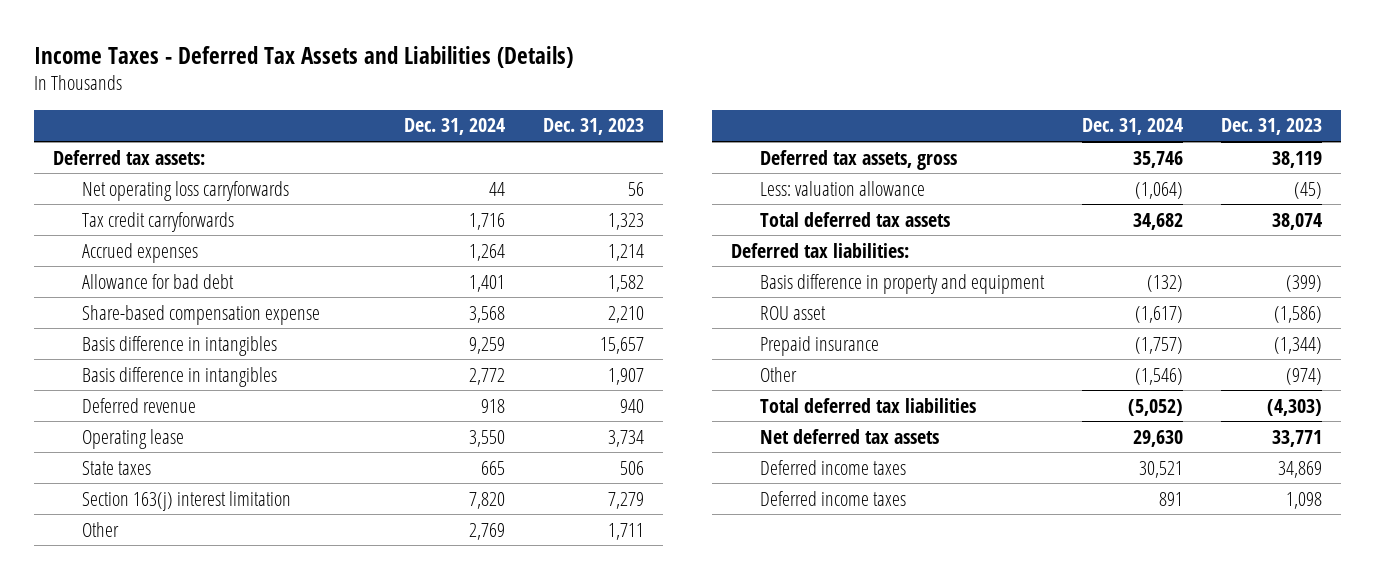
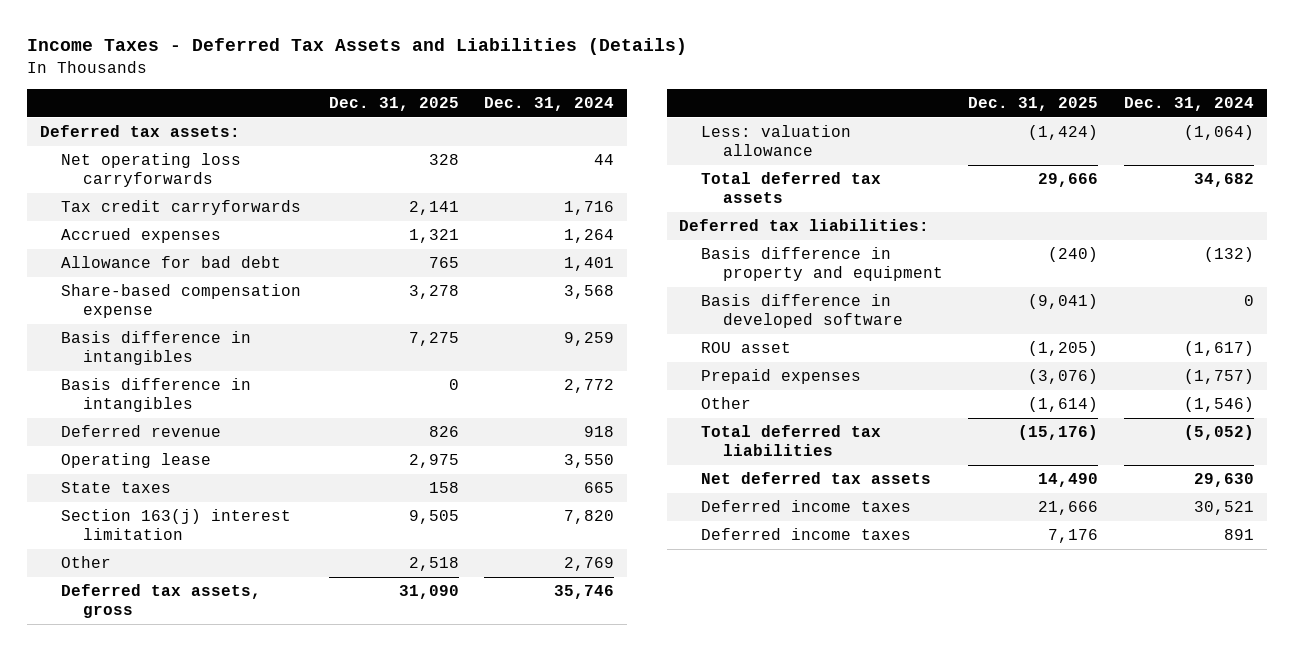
- | Dec. 31, 2024 | Dec. 31, 2023
+ | Dec. 31, 2025 | Dec. 31, 2024
+ Basis difference in developed software | (9,041) | 0
- Prepaid insurance | (1,757) | (1,344)
+ Prepaid expenses | (3,076) | (1,757)

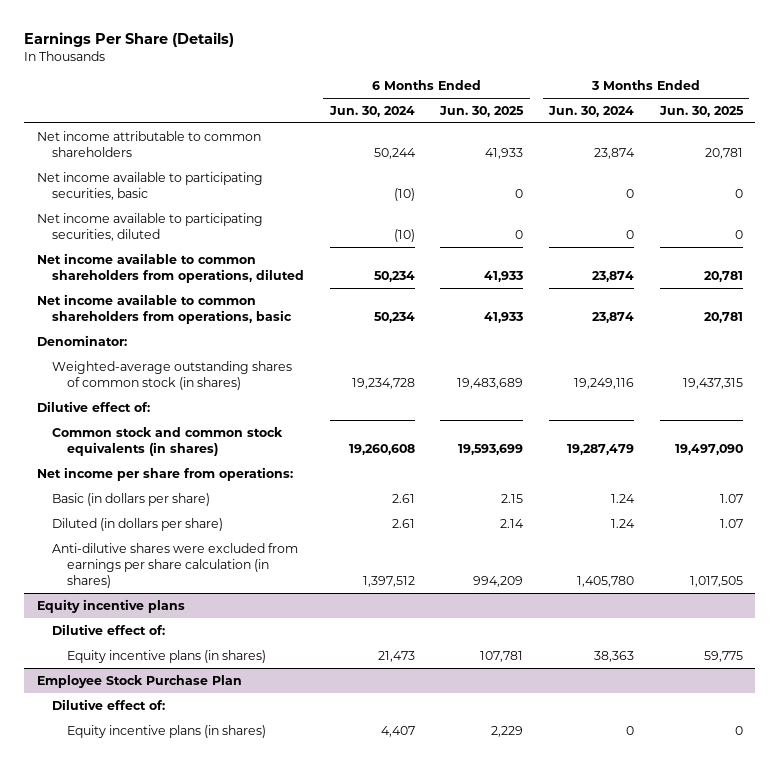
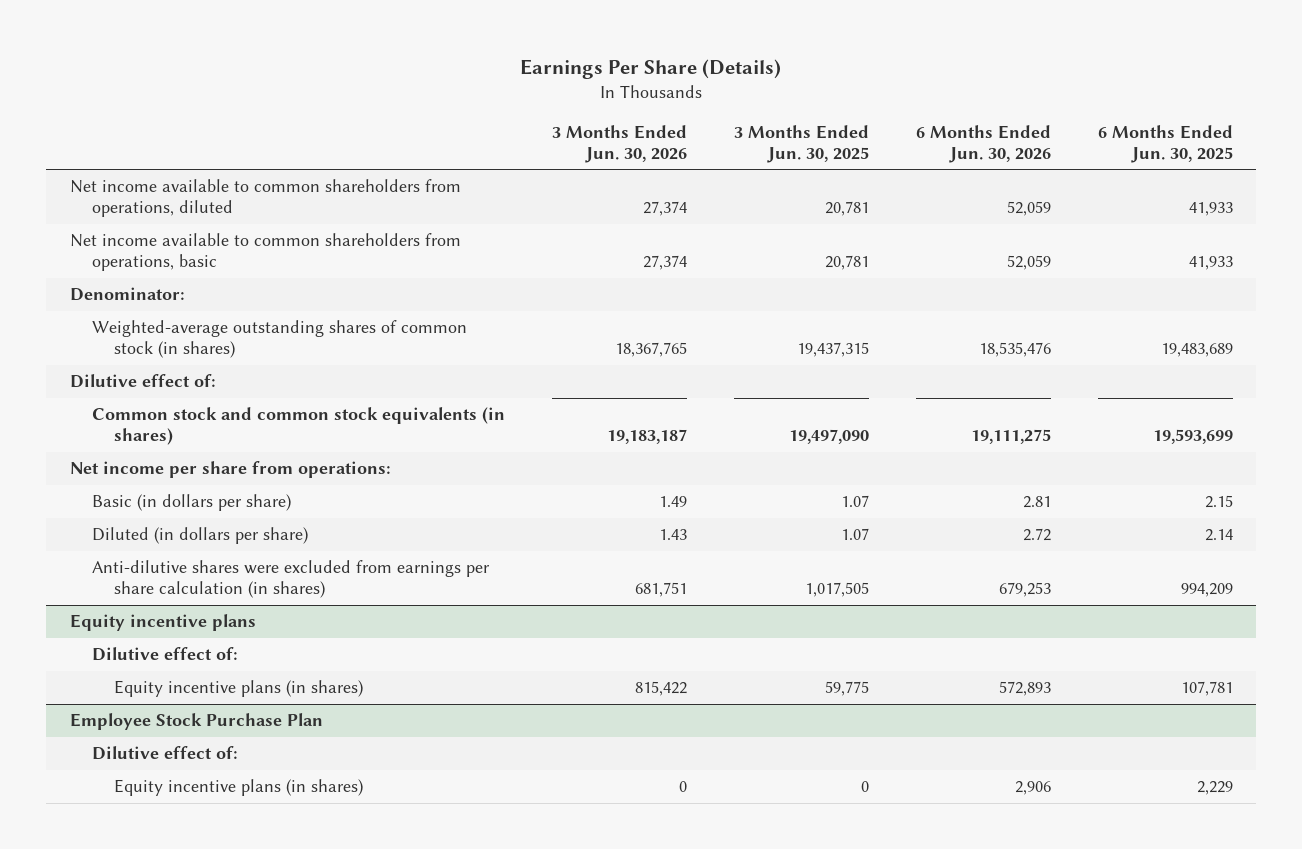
- | 6 Months Ended Jun. 30, 2024 | 6 Months Ended Jun. 30, 2025 | 3 Months Ended Jun. 30, 2024 | 3 Months Ended Jun. 30, 2025
+ | 3 Months Ended Jun. 30, 2026 | 3 Months Ended Jun. 30, 2025 | 6 Months Ended Jun. 30, 2026 | 6 Months Ended Jun. 30, 2025
- Net income attributable to common shareholders | 50,244 | 41,933 | 23,874 | 20,781
- Net income available to participating securities, basic | (10) | 0 | 0 | 0
- Net income available to participating securities, diluted | (10) | 0 | 0 | 0

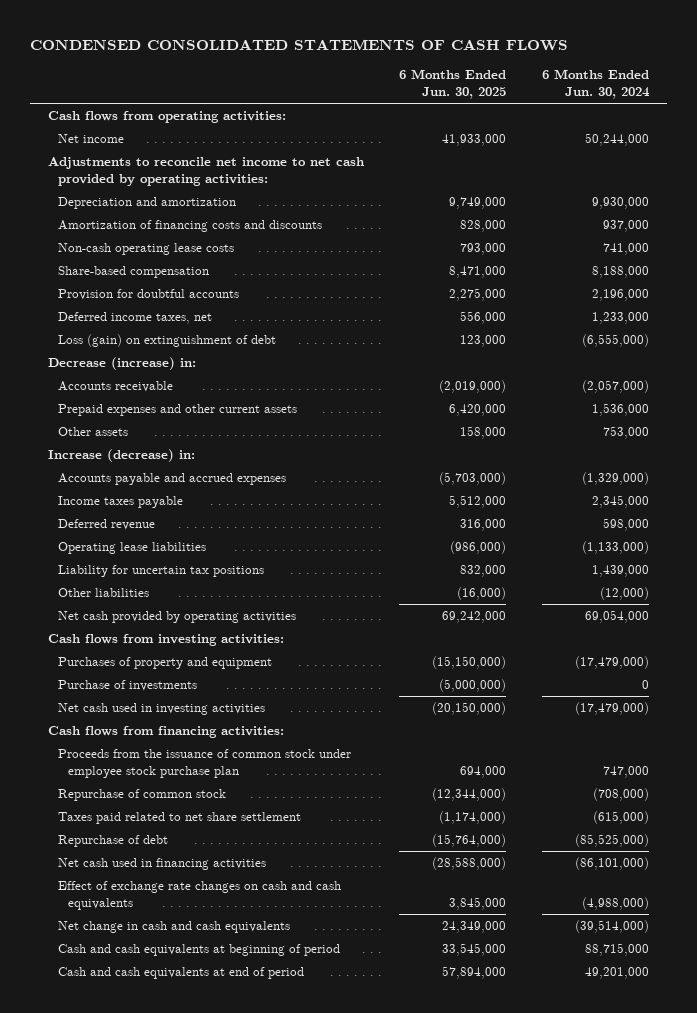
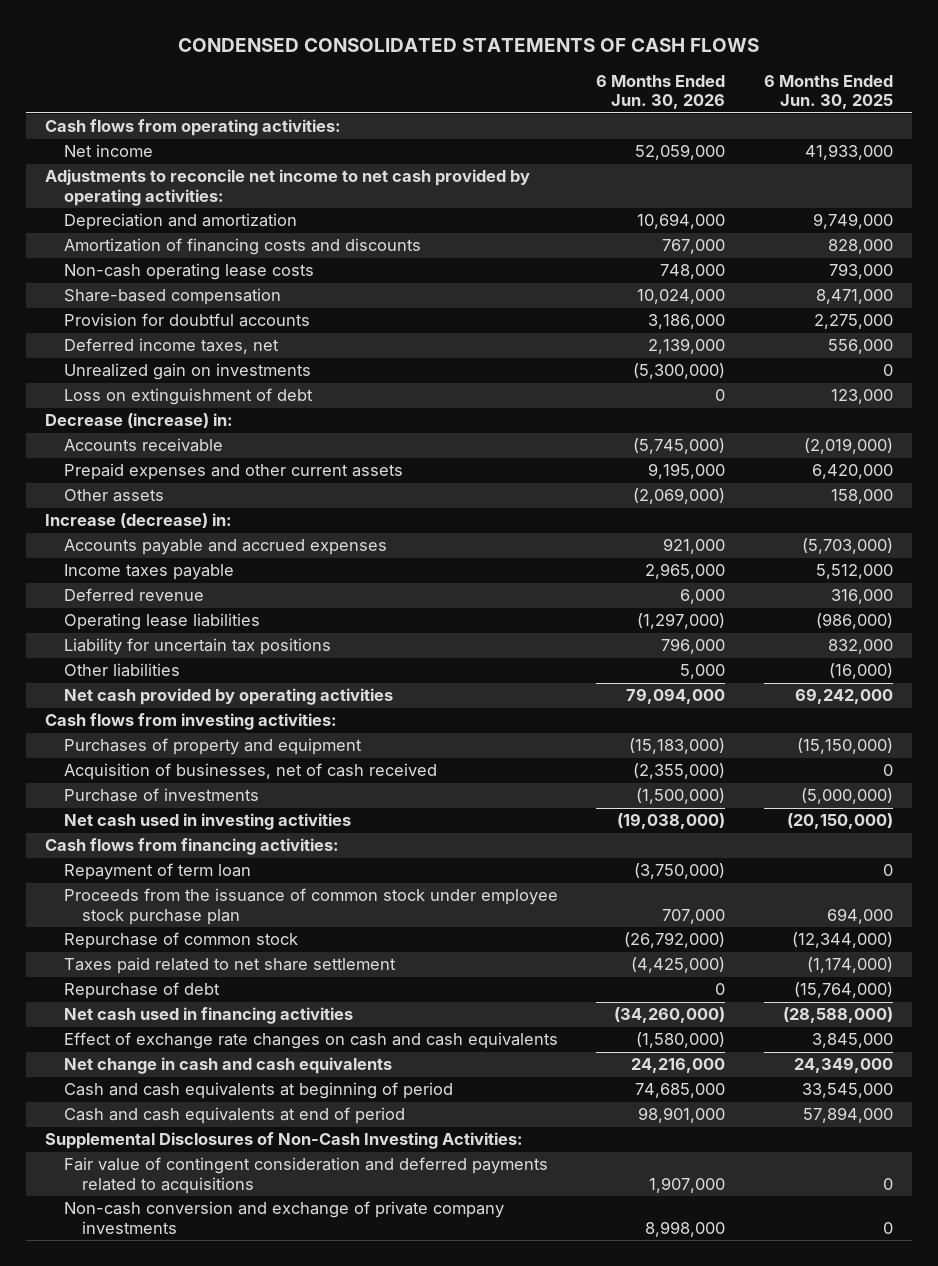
- | 6 Months Ended Jun. 30, 2025 | 6 Months Ended Jun. 30, 2024
+ | 6 Months Ended Jun. 30, 2026 | 6 Months Ended Jun. 30, 2025
- Loss (gain) on extinguishment of debt | 123,000 | (6,555,000)
+ Unrealized gain on investments | (5,300,000) | 0
+ Loss on extinguishment of debt | 0 | 123,000
+ Acquisition of businesses, net of cash received | (2,355,000) | 0
+ Repayment of term loan | (3,750,000) | 0
+ Supplemental Disclosures of Non-Cash Investing Activities:
+ Fair value of contingent consideration and deferred payments related to acquisitions | 1,907,000 | 0
+ Non-cash conversion and exchange of private company investments | 8,998,000 | 0

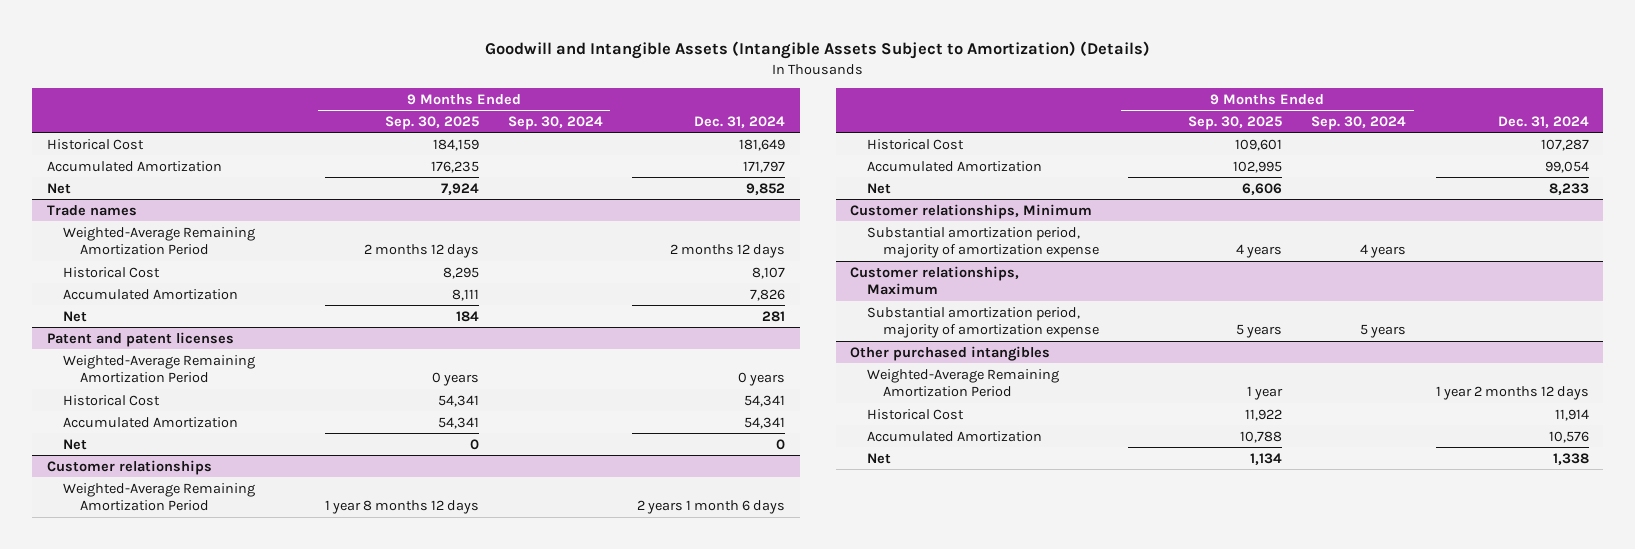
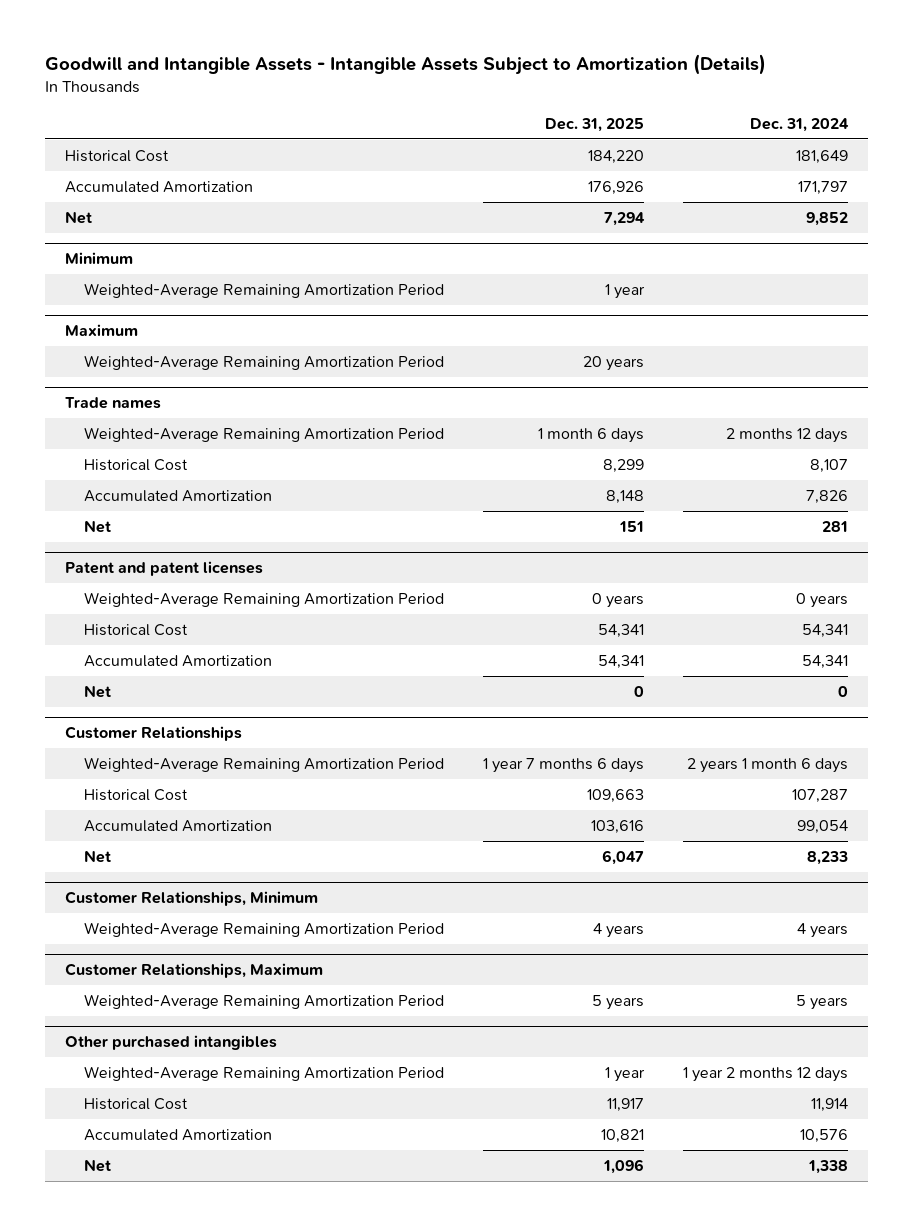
- Goodwill and Intangible Assets (Intangible Assets Subject to Amortization) (Details)
+ Goodwill and Intangible Assets - Intangible Assets Subject to Amortization (Details)
- | 9 Months Ended Sep. 30, 2025 | 9 Months Ended Sep. 30, 2024 | Dec. 31, 2024
+ | Dec. 31, 2025 | Dec. 31, 2024
+ Minimum
+ Weighted-Average Remaining Amortization Period | 1 year |
+ Maximum
+ Weighted-Average Remaining Amortization Period | 20 years |
- Customer relationships
+ Customer Relationships
- Customer relationships, Minimum
- Substantial amortization period, majority of amortization expense | 4 years | 4 years |
- Customer relationships, Maximum
- Substantial amortization period, majority of amortization expense | 5 years | 5 years |
+ Customer Relationships, Minimum
+ Weighted-Average Remaining Amortization Period | 4 years | 4 years
+ Customer Relationships, Maximum
+ Weighted-Average Remaining Amortization Period | 5 years | 5 years

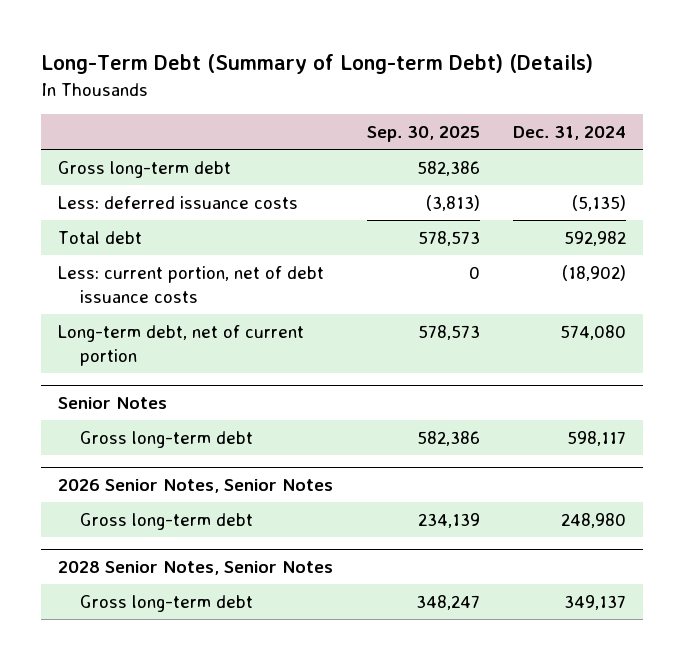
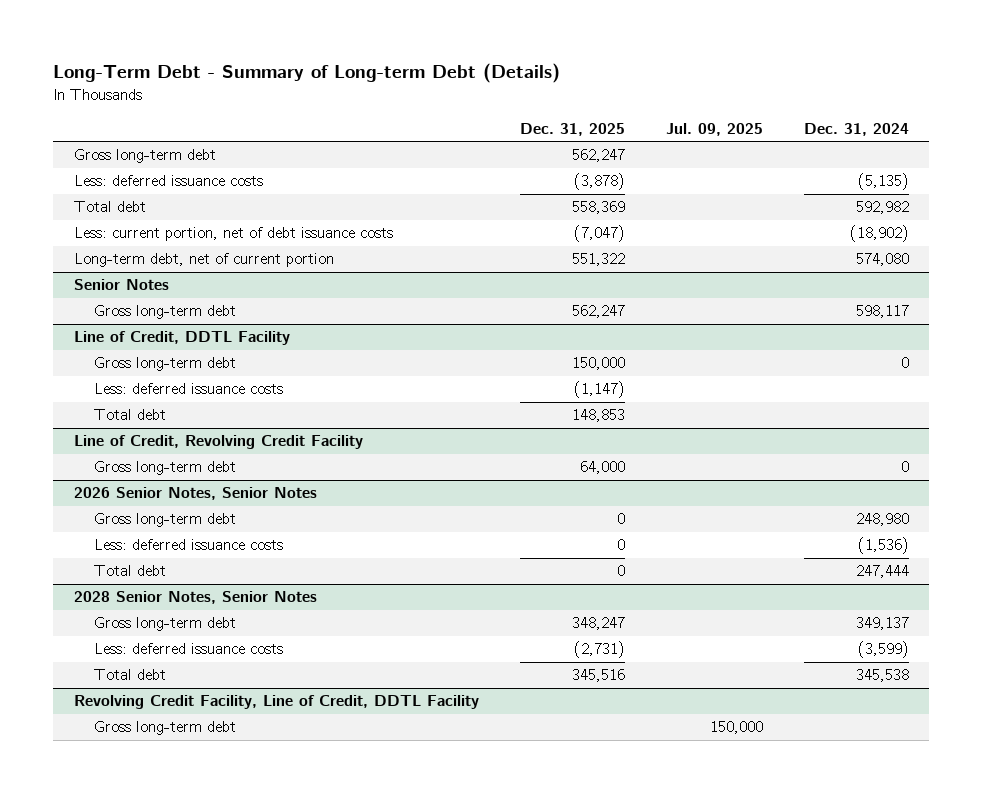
- Long-Term Debt (Summary of Long-term Debt) (Details)
+ Long-Term Debt - Summary of Long-term Debt (Details)
- | Sep. 30, 2025 | Dec. 31, 2024
+ | Dec. 31, 2025 | Jul. 09, 2025 | Dec. 31, 2024
+ Line of Credit, DDTL Facility
+ Gross long-term debt | 150,000 | | 0
+ Less: deferred issuance costs | (1,147) | |
+ Total debt | 148,853 | |
+ Line of Credit, Revolving Credit Facility
+ Gross long-term debt | 64,000 | | 0
@ 2026 Senior Notes, Senior Notes
+ Less: deferred issuance costs | 0 | | (1,536)
+ Total debt | 0 | | 247,444
@ 2028 Senior Notes, Senior Notes
+ Less: deferred issuance costs | (2,731) | | (3,599)
+ Total debt | 345,516 | | 345,538
+ Revolving Credit Facility, Line of Credit, DDTL Facility
+ Gross long-term debt | | 150,000 |

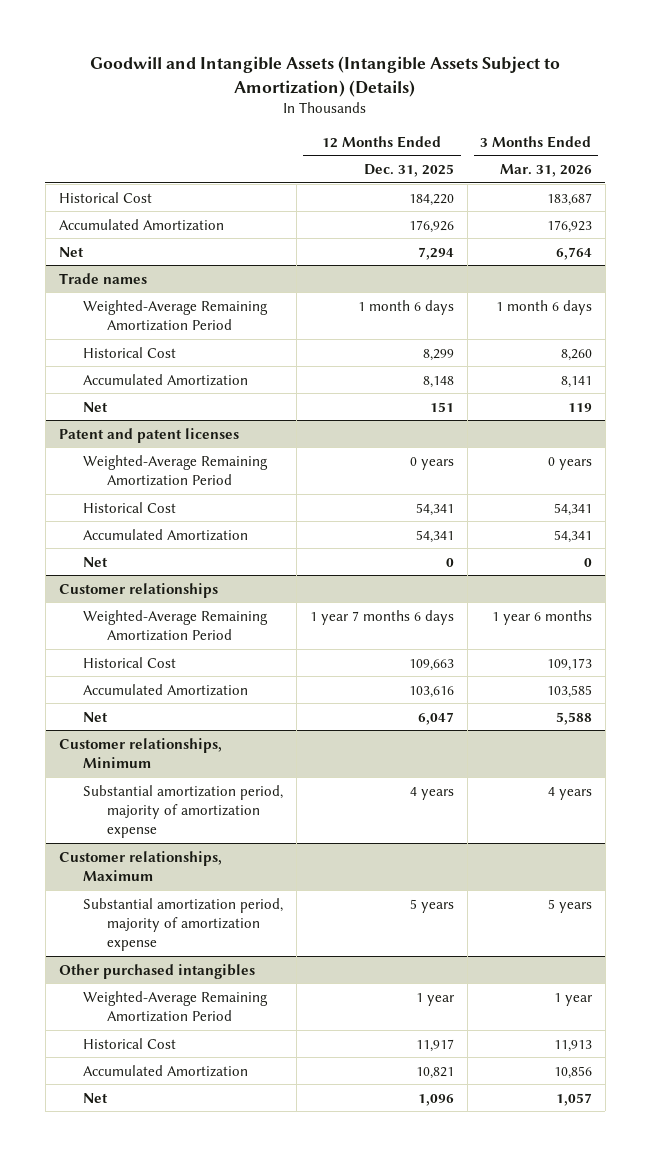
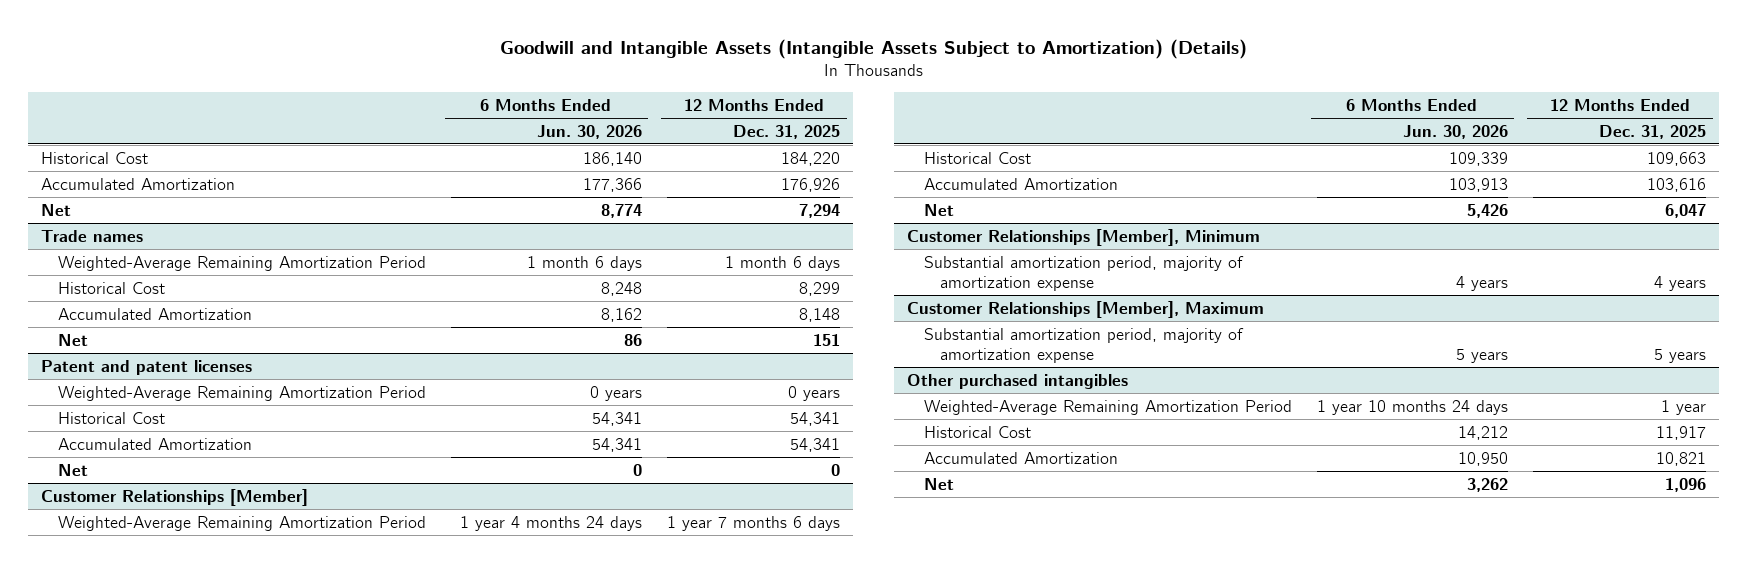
- | 12 Months Ended Dec. 31, 2025 | 3 Months Ended Mar. 31, 2026
+ | 6 Months Ended Jun. 30, 2026 | 12 Months Ended Dec. 31, 2025
- Customer relationships
+ Customer Relationships [Member]
- Customer relationships, Minimum
+ Customer Relationships [Member], Minimum
- Customer relationships, Maximum
+ Customer Relationships [Member], Maximum

